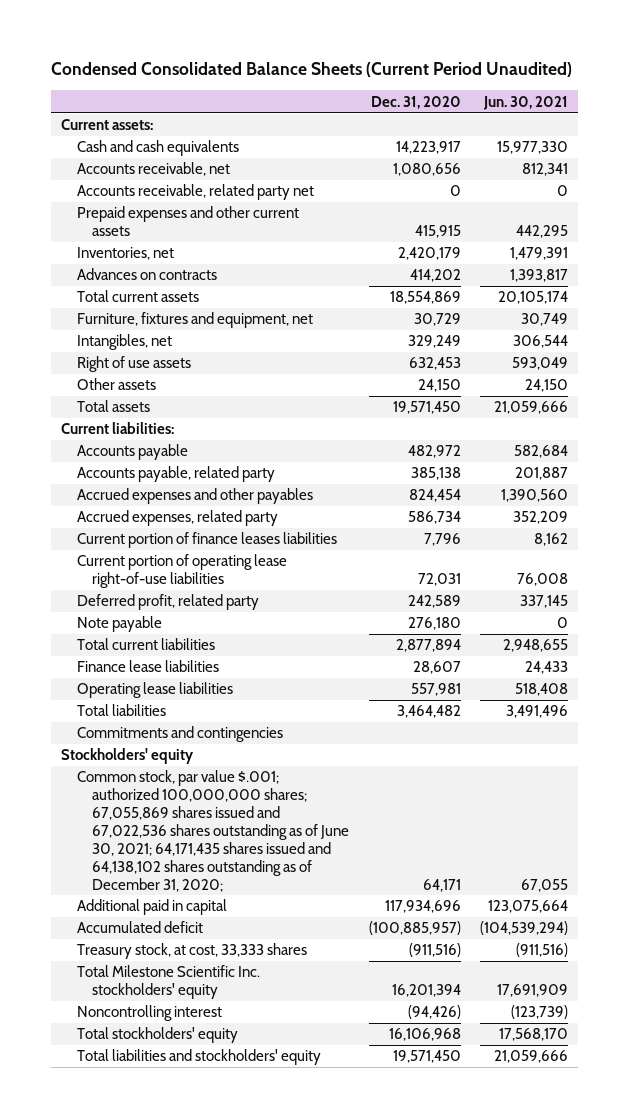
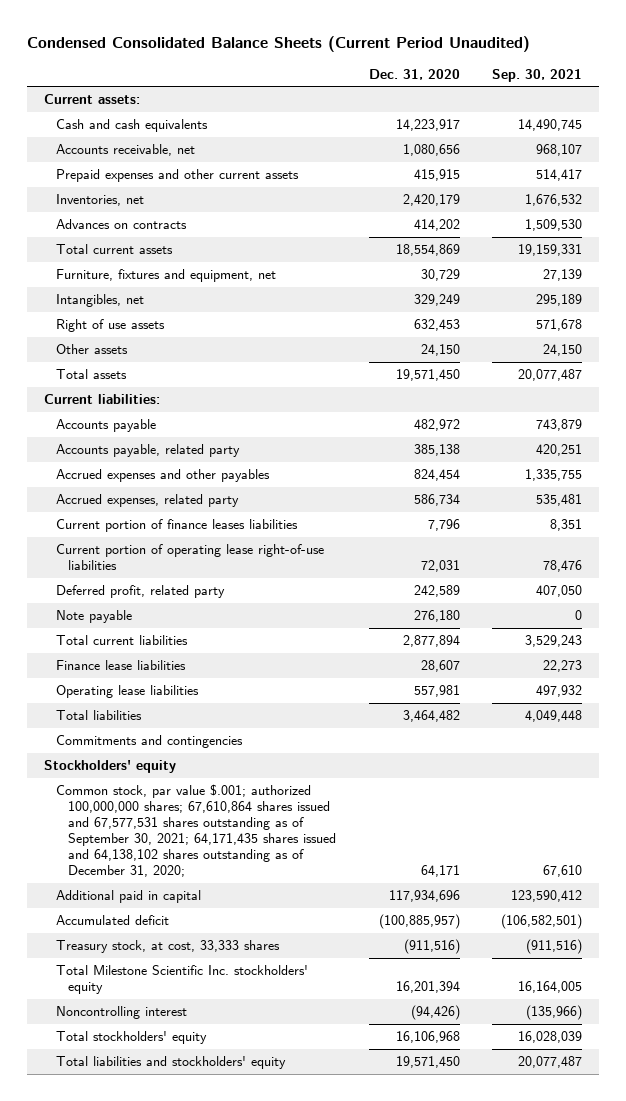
- | Dec. 31, 2020 | Jun. 30, 2021
+ | Dec. 31, 2020 | Sep. 30, 2021
- Accounts receivable, related party net | 0 | 0
- Common stock, par value $.001; authorized 100,000,000 shares; 67,055,869 shares issued and 67,022,536 shares outstanding as of June 30, 2021; 64,171,435 shares issued and 64,138,102 shares outstanding as of December 31, 2020; | 64,171 | 67,055
+ Common stock, par value $.001; authorized 100,000,000 shares; 67,610,864 shares issued and 67,577,531 shares outstanding as of September 30, 2021; 64,171,435 shares issued and 64,138,102 shares outstanding as of December 31, 2020; | 64,171 | 67,610

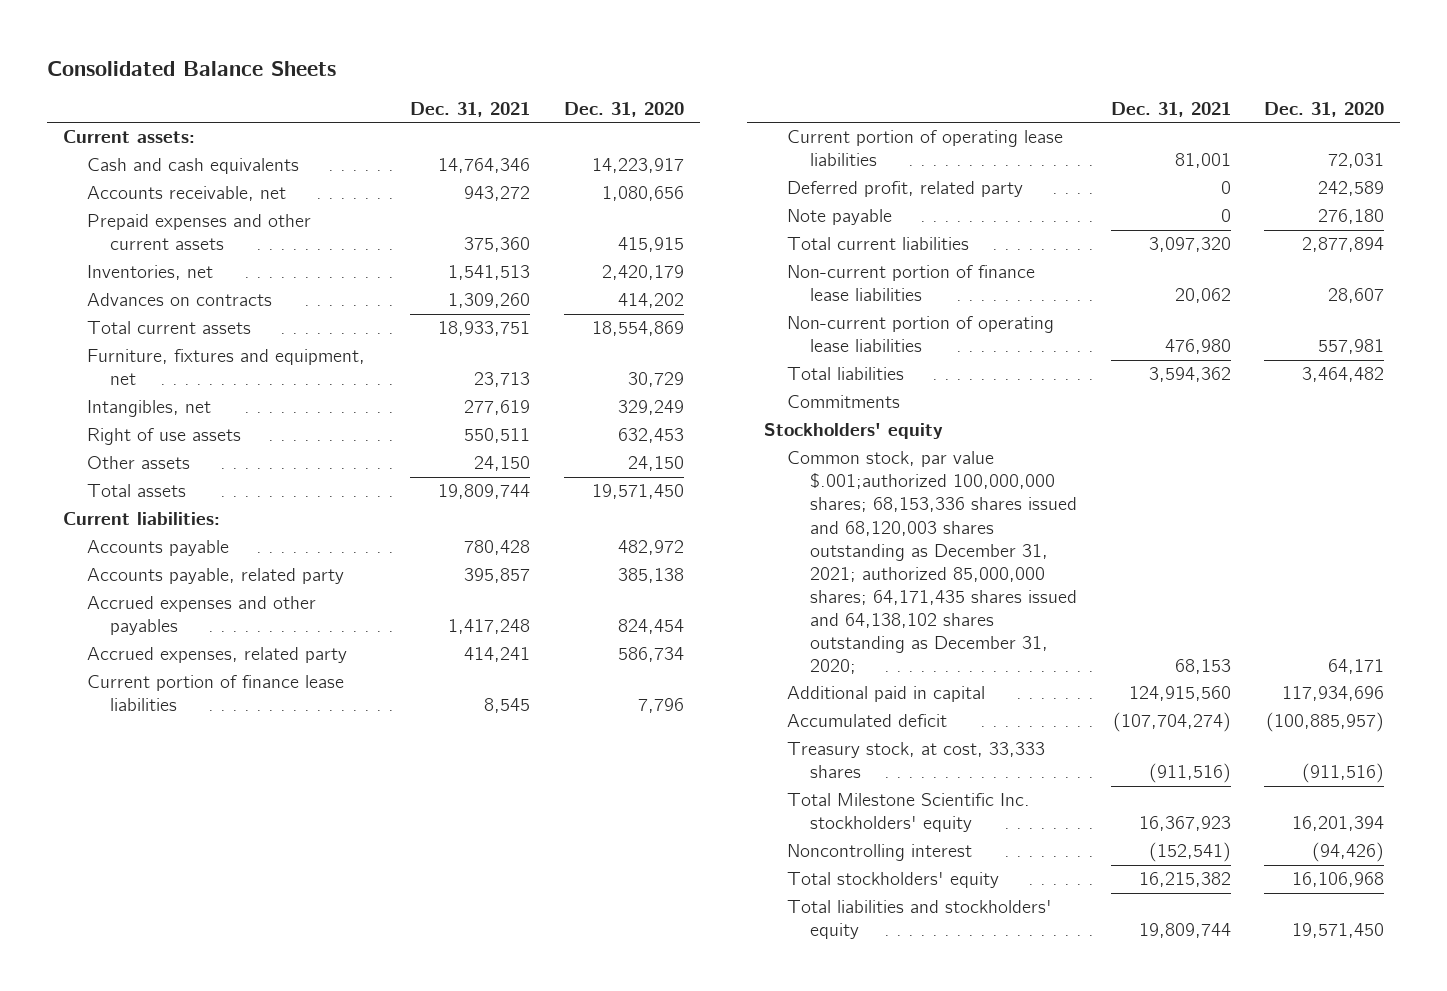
- Condensed Consolidated Balance Sheets (Current Period Unaudited)
+ Consolidated Balance Sheets
- | Dec. 31, 2020 | Sep. 30, 2021
+ | Dec. 31, 2021 | Dec. 31, 2020
- Current portion of finance leases liabilities | 7,796 | 8,351
- Current portion of operating lease right-of-use liabilities | 72,031 | 78,476
+ Current portion of finance lease liabilities | 8,545 | 7,796
+ Current portion of operating lease liabilities | 81,001 | 72,031
- Finance lease liabilities | 28,607 | 22,273
- Operating lease liabilities | 557,981 | 497,932
+ Non-current portion of finance lease liabilities | 20,062 | 28,607
+ Non-current portion of operating lease liabilities | 476,980 | 557,981
- Commitments and contingencies
+ Commitments
- Common stock, par value $.001; authorized 100,000,000 shares; 67,610,864 shares issued and 67,577,531 shares outstanding as of September 30, 2021; 64,171,435 shares issued and 64,138,102 shares outstanding as of December 31, 2020; | 64,171 | 67,610
+ Common stock, par value $.001;authorized 100,000,000 shares; 68,153,336 shares issued and 68,120,003 shares outstanding as December 31, 2021; authorized 85,000,000 shares; 64,171,435 shares issued and 64,138,102 shares outstanding as December 31, 2020; | 68,153 | 64,171

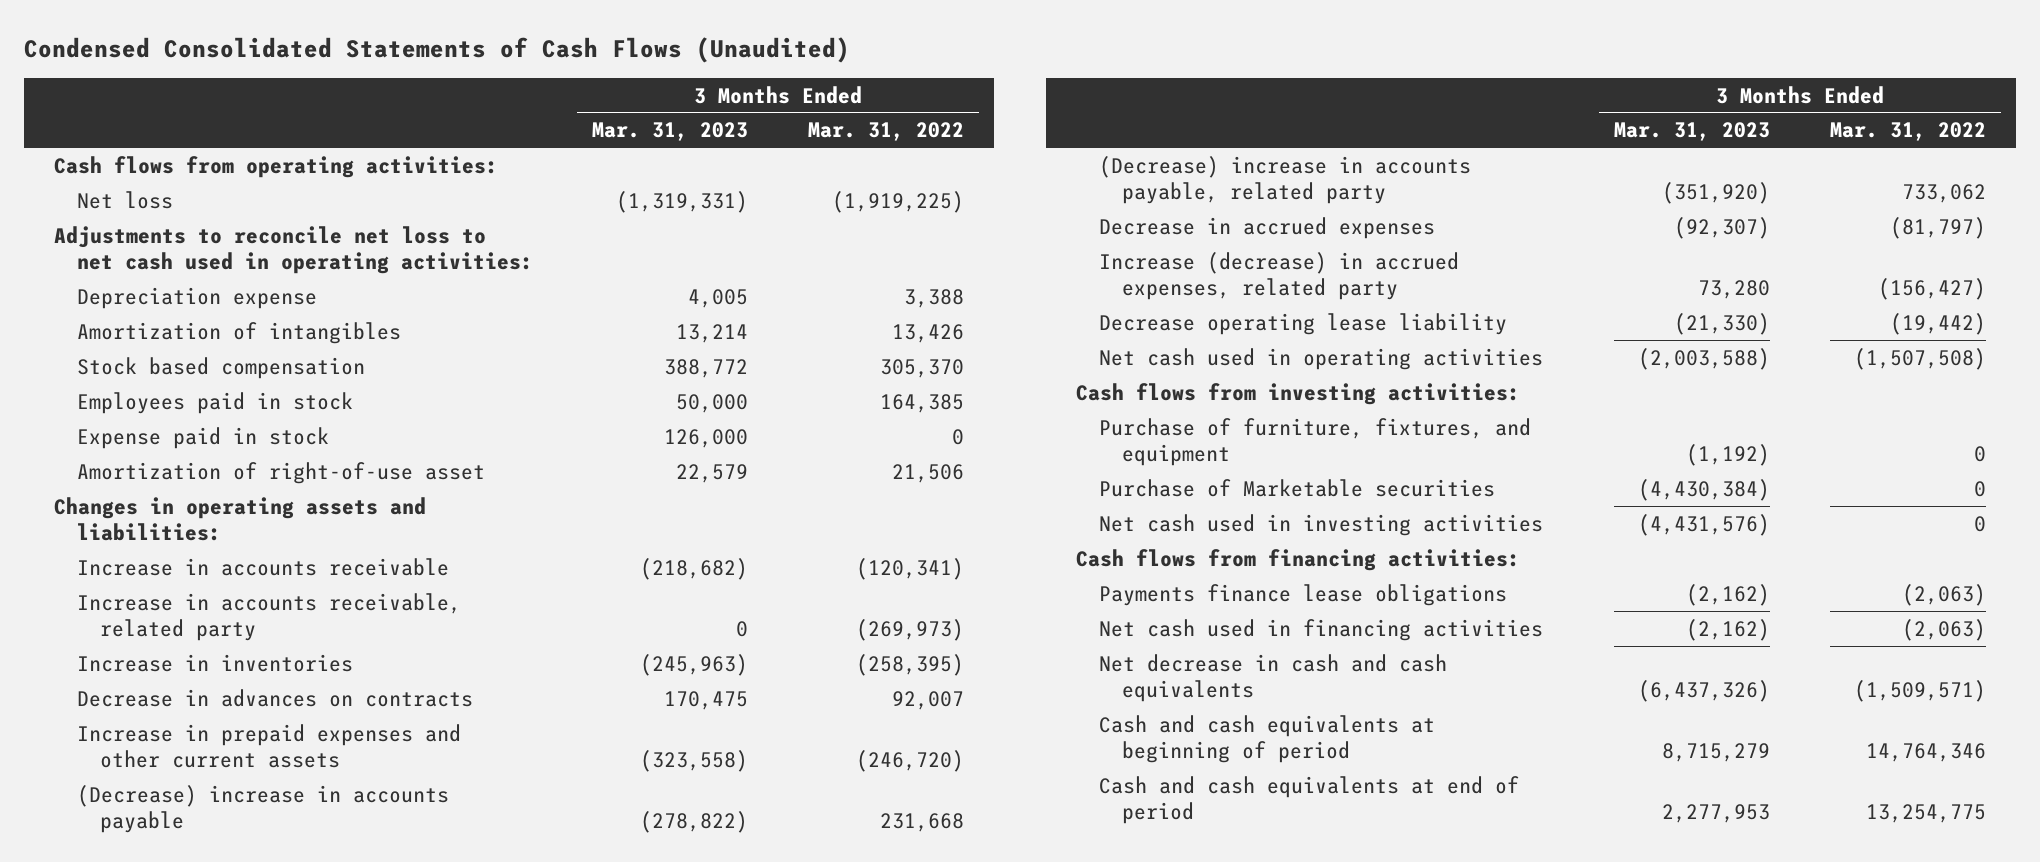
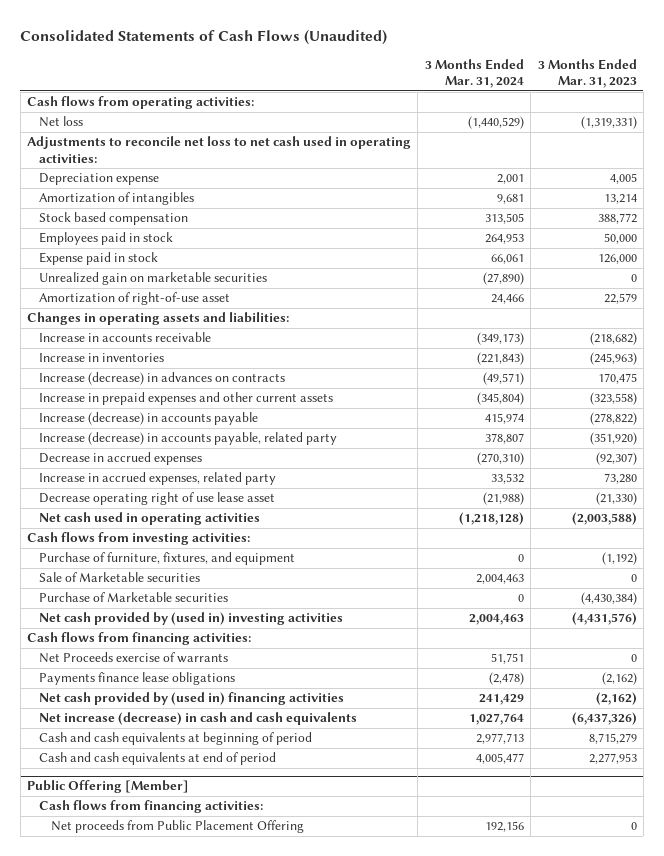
- Condensed Consolidated Statements of Cash Flows (Unaudited)
+ Consolidated Statements of Cash Flows (Unaudited)
- | 3 Months Ended Mar. 31, 2023 | 3 Months Ended Mar. 31, 2022
+ | 3 Months Ended Mar. 31, 2024 | 3 Months Ended Mar. 31, 2023
+ Unrealized gain on marketable securities | (27,890) | 0
- Increase in accounts receivable, related party | 0 | (269,973)
- Decrease in advances on contracts | 170,475 | 92,007
+ Increase (decrease) in advances on contracts | (49,571) | 170,475
- (Decrease) increase in accounts payable | (278,822) | 231,668
- (Decrease) increase in accounts payable, related party | (351,920) | 733,062
+ Increase (decrease) in accounts payable | 415,974 | (278,822)
+ Increase (decrease) in accounts payable, related party | 378,807 | (351,920)
- Increase (decrease) in accrued expenses, related party | 73,280 | (156,427)
- Decrease operating lease liability | (21,330) | (19,442)
+ Increase in accrued expenses, related party | 33,532 | 73,280
+ Decrease operating right of use lease asset | (21,988) | (21,330)
+ Sale of Marketable securities | 2,004,463 | 0
- Net cash used in investing activities | (4,431,576) | 0
+ Net cash provided by (used in) investing activities | 2,004,463 | (4,431,576)
+ Net Proceeds exercise of warrants | 51,751 | 0
- Net cash used in financing activities | (2,162) | (2,063)
- Net decrease in cash and cash equivalents | (6,437,326) | (1,509,571)
+ Net cash provided by (used in) financing activities | 241,429 | (2,162)
+ Net increase (decrease) in cash and cash equivalents | 1,027,764 | (6,437,326)
+ Public Offering [Member]
+ Cash flows from financing activities:
+ Net proceeds from Public Placement Offering | 192,156 | 0

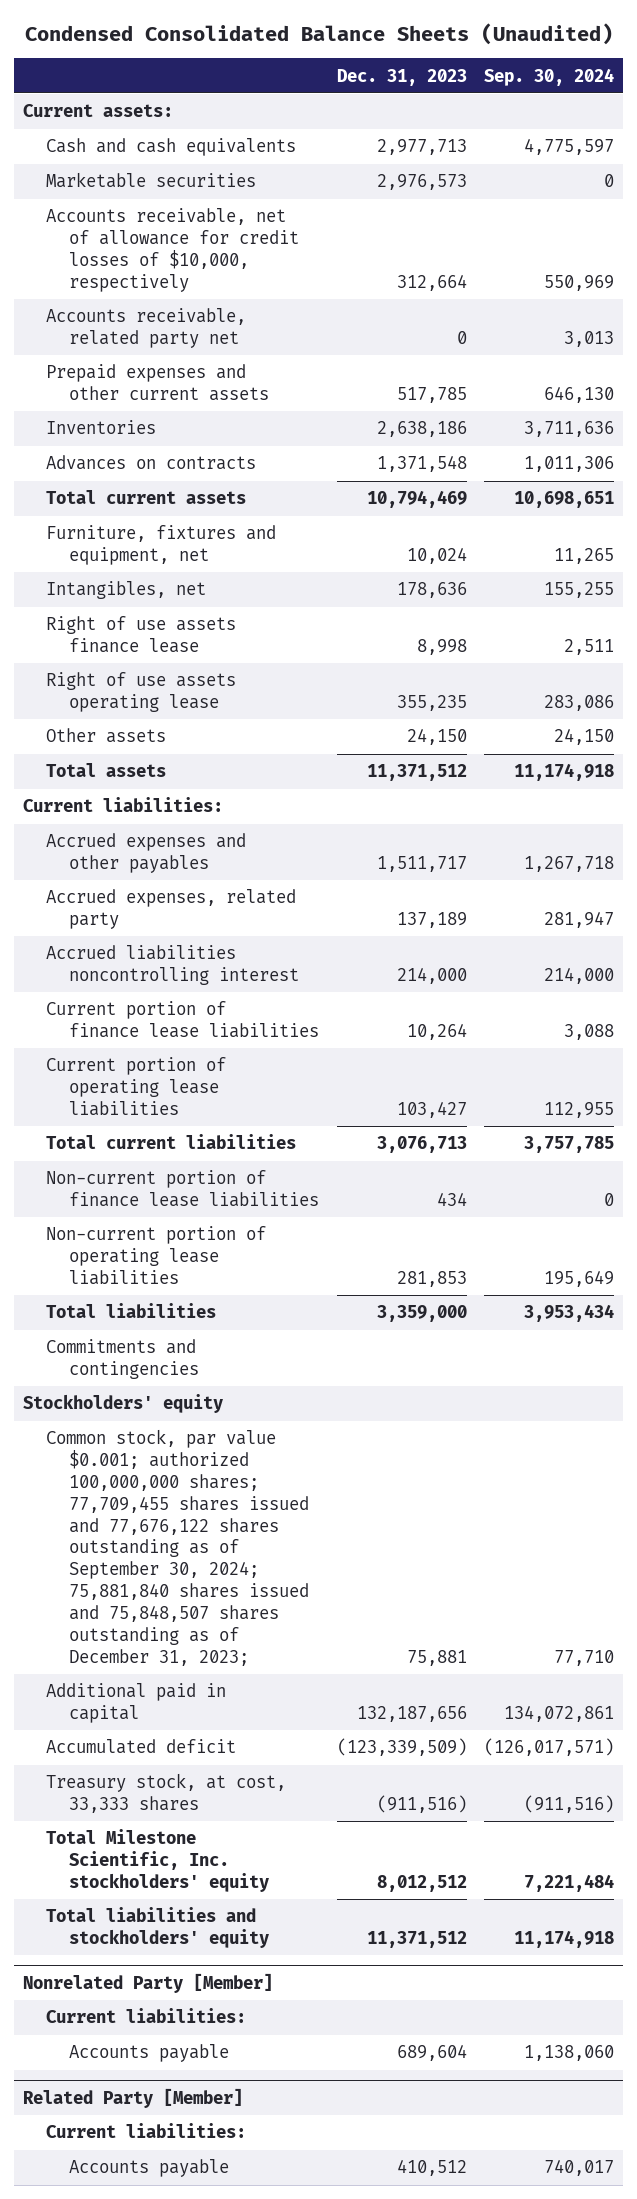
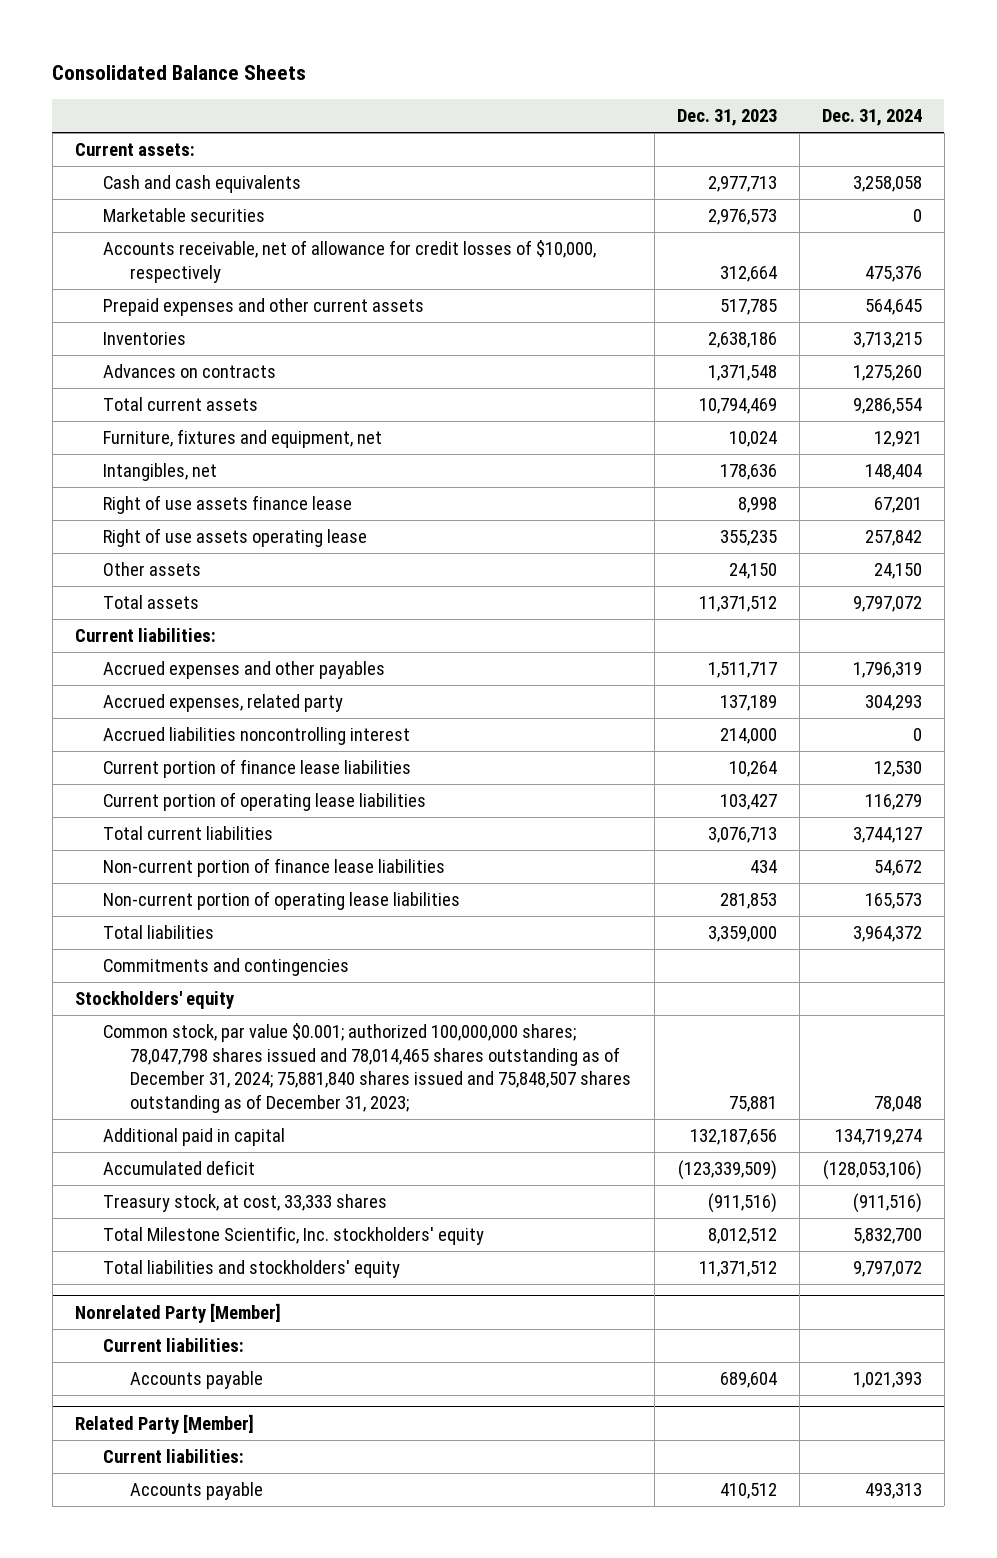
- Condensed Consolidated Balance Sheets (Unaudited)
+ Consolidated Balance Sheets
- | Dec. 31, 2023 | Sep. 30, 2024
+ | Dec. 31, 2023 | Dec. 31, 2024
- Accounts receivable, related party net | 0 | 3,013
- Common stock, par value $0.001; authorized 100,000,000 shares; 77,709,455 shares issued and 77,676,122 shares outstanding as of September 30, 2024; 75,881,840 shares issued and 75,848,507 shares outstanding as of December 31, 2023; | 75,881 | 77,710
+ Common stock, par value $0.001; authorized 100,000,000 shares; 78,047,798 shares issued and 78,014,465 shares outstanding as of December 31, 2024; 75,881,840 shares issued and 75,848,507 shares outstanding as of December 31, 2023; | 75,881 | 78,048

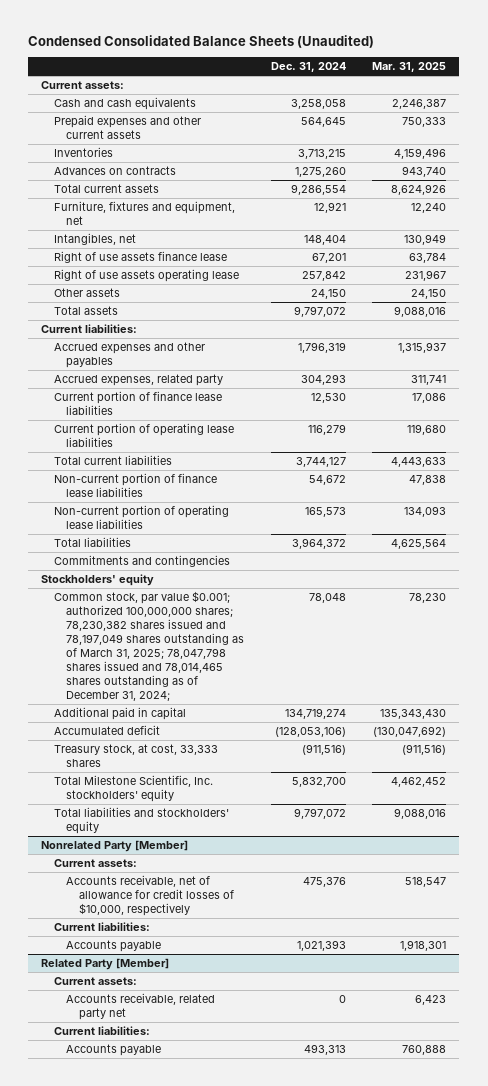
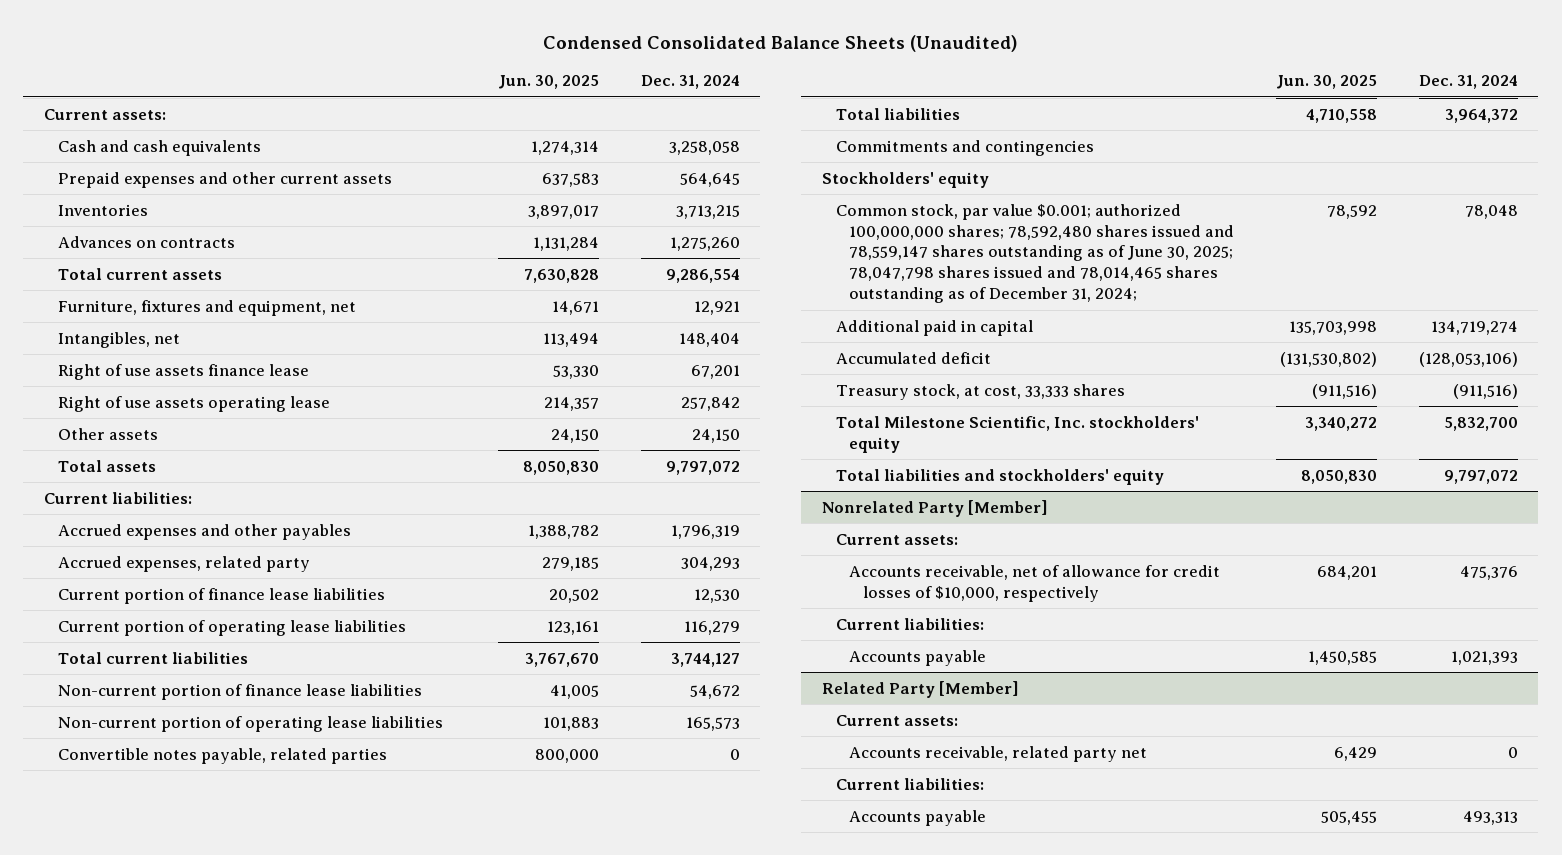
- | Dec. 31, 2024 | Mar. 31, 2025
+ | Jun. 30, 2025 | Dec. 31, 2024
+ Convertible notes payable, related parties | 800,000 | 0
- Common stock, par value $0.001; authorized 100,000,000 shares; 78,230,382 shares issued and 78,197,049 shares outstanding as of March 31, 2025; 78,047,798 shares issued and 78,014,465 shares outstanding as of December 31, 2024; | 78,048 | 78,230
+ Common stock, par value $0.001; authorized 100,000,000 shares; 78,592,480 shares issued and 78,559,147 shares outstanding as of June 30, 2025; 78,047,798 shares issued and 78,014,465 shares outstanding as of December 31, 2024; | 78,592 | 78,048

